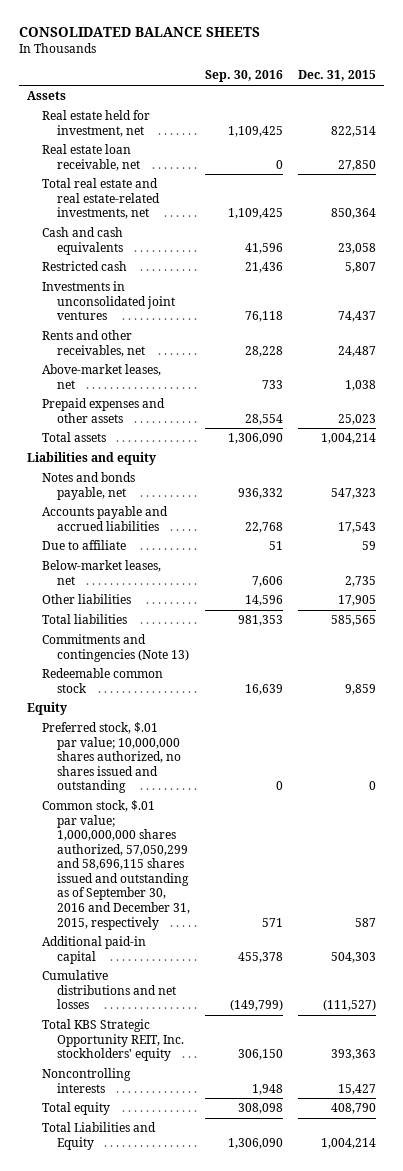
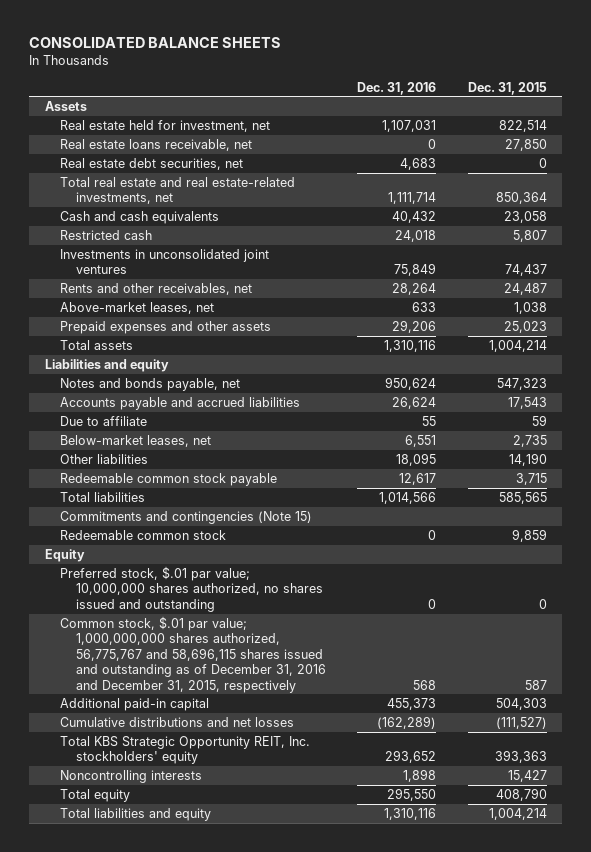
- | Sep. 30, 2016 | Dec. 31, 2015
+ | Dec. 31, 2016 | Dec. 31, 2015
- Real estate loan receivable, net | 0 | 27,850
+ Real estate loans receivable, net | 0 | 27,850
+ Real estate debt securities, net | 4,683 | 0
- Other liabilities | 14,596 | 17,905
+ Other liabilities | 18,095 | 14,190
+ Redeemable common stock payable | 12,617 | 3,715
- Commitments and contingencies (Note 13)
+ Commitments and contingencies (Note 15)
- Common stock, $.01 par value; 1,000,000,000 shares authorized, 57,050,299 and 58,696,115 shares issued and outstanding as of September 30, 2016 and December 31, 2015, respectively | 571 | 587
+ Common stock, $.01 par value; 1,000,000,000 shares authorized, 56,775,767 and 58,696,115 shares issued and outstanding as of December 31, 2016 and December 31, 2015, respectively | 568 | 587
- Total Liabilities and Equity | 1,306,090 | 1,004,214
+ Total liabilities and equity | 1,310,116 | 1,004,214

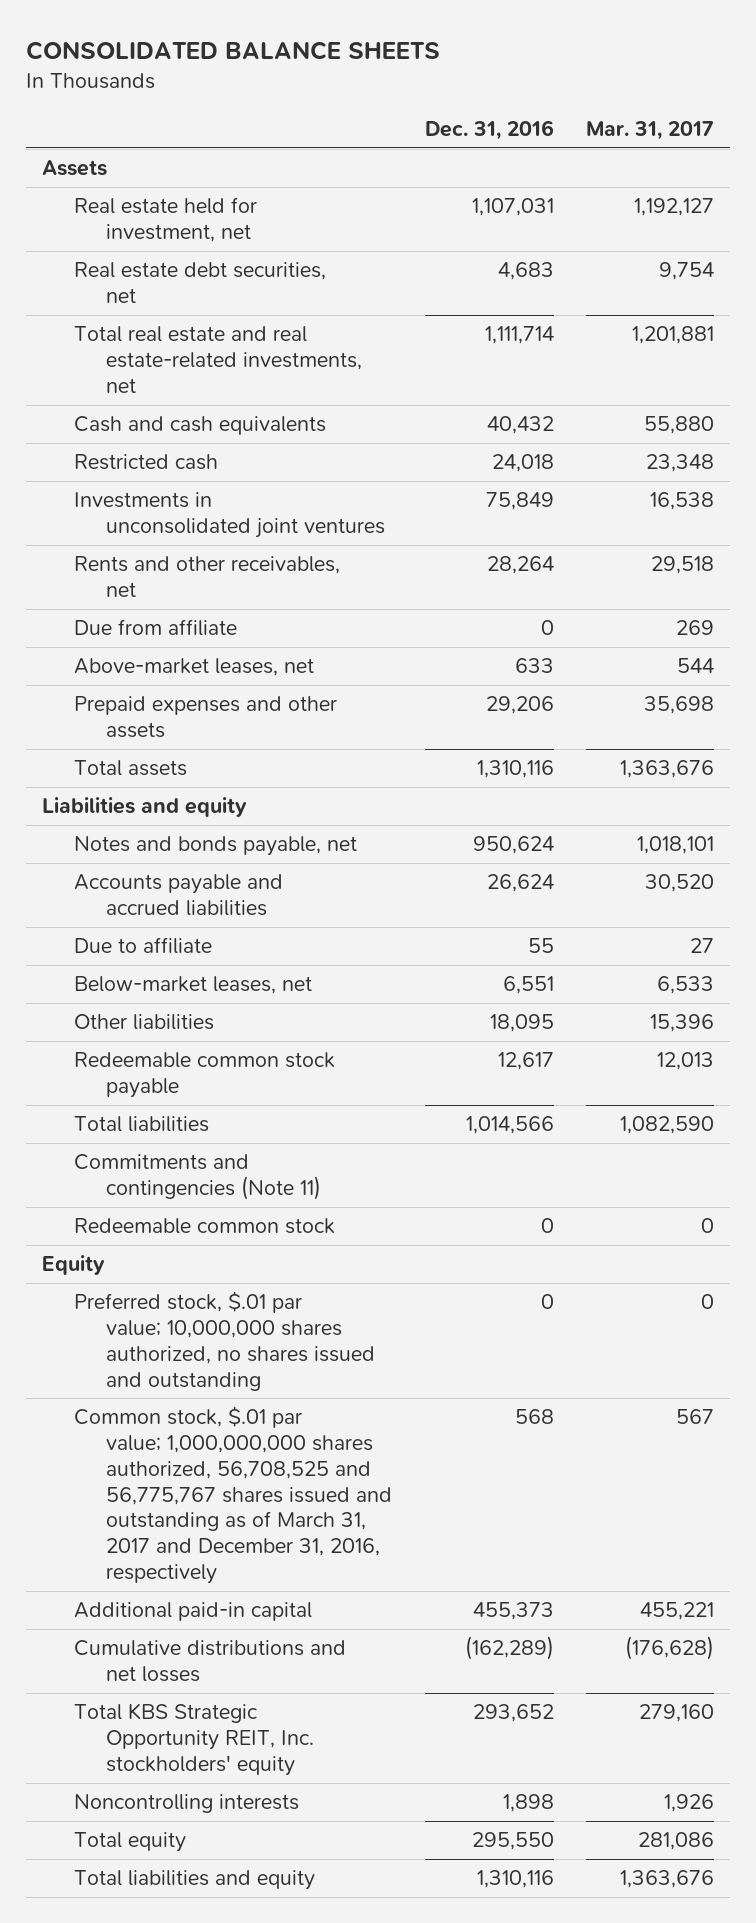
- | Dec. 31, 2016 | Dec. 31, 2015
+ | Dec. 31, 2016 | Mar. 31, 2017
- Real estate loans receivable, net | 0 | 27,850
+ Due from affiliate | 0 | 269
- Commitments and contingencies (Note 15)
+ Commitments and contingencies (Note 11)
- Common stock, $.01 par value; 1,000,000,000 shares authorized, 56,775,767 and 58,696,115 shares issued and outstanding as of December 31, 2016 and December 31, 2015, respectively | 568 | 587
+ Common stock, $.01 par value; 1,000,000,000 shares authorized, 56,708,525 and 56,775,767 shares issued and outstanding as of March 31, 2017 and December 31, 2016, respectively | 568 | 567

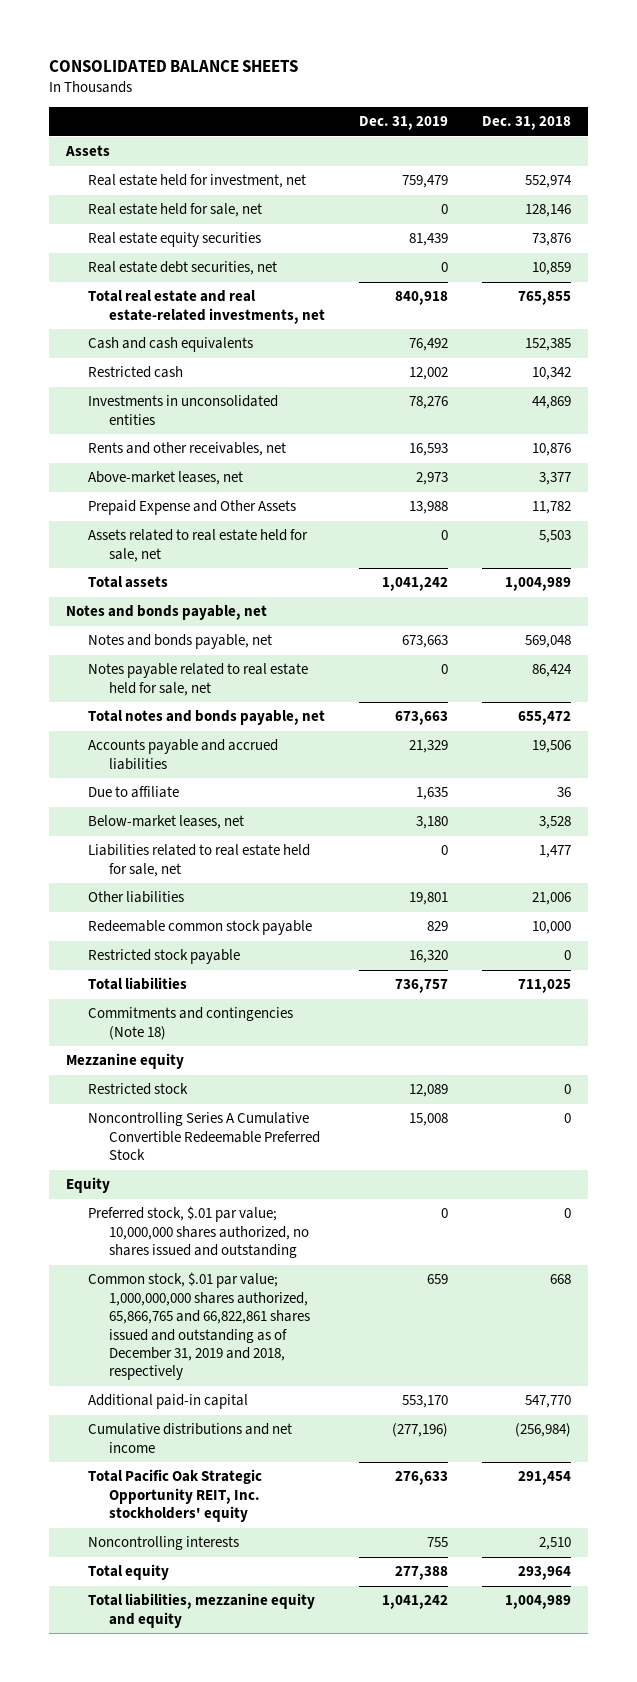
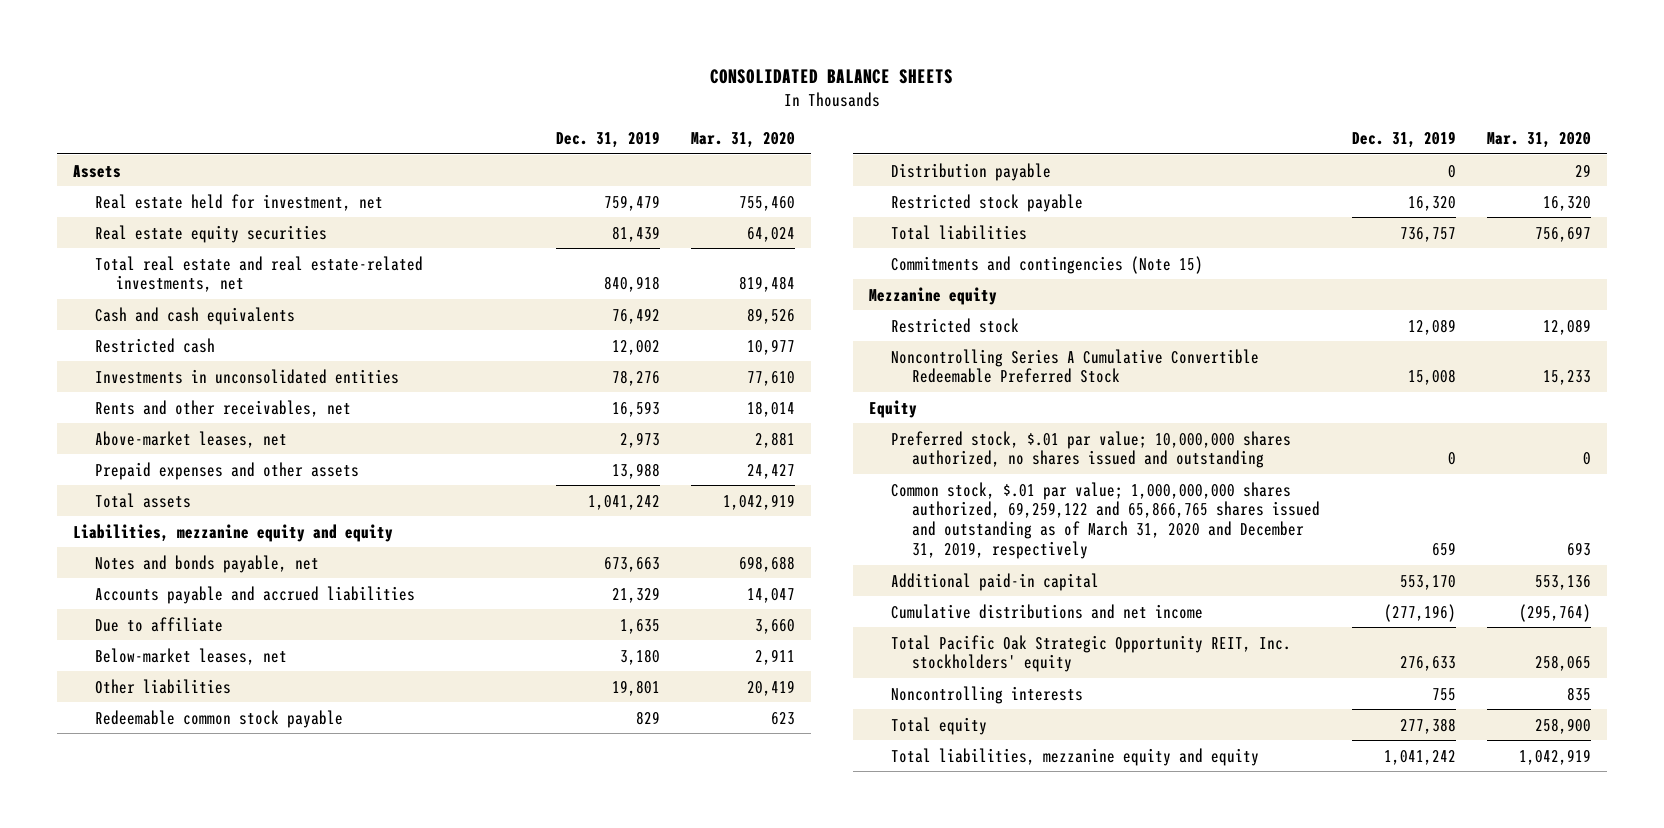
- | Dec. 31, 2019 | Dec. 31, 2018
+ | Dec. 31, 2019 | Mar. 31, 2020
- Real estate held for sale, net | 0 | 128,146
- Real estate debt securities, net | 0 | 10,859
- Prepaid Expense and Other Assets | 13,988 | 11,782
- Assets related to real estate held for sale, net | 0 | 5,503
+ Prepaid expenses and other assets | 13,988 | 24,427
- Notes and bonds payable, net
+ Liabilities, mezzanine equity and equity
- Notes payable related to real estate held for sale, net | 0 | 86,424
- Total notes and bonds payable, net | 673,663 | 655,472
- Liabilities related to real estate held for sale, net | 0 | 1,477
+ Distribution payable | 0 | 29
- Commitments and contingencies (Note 18)
+ Commitments and contingencies (Note 15)
- Common stock, $.01 par value; 1,000,000,000 shares authorized, 65,866,765 and 66,822,861 shares issued and outstanding as of December 31, 2019 and 2018, respectively | 659 | 668
+ Common stock, $.01 par value; 1,000,000,000 shares authorized, 69,259,122 and 65,866,765 shares issued and outstanding as of March 31, 2020 and December 31, 2019, respectively | 659 | 693

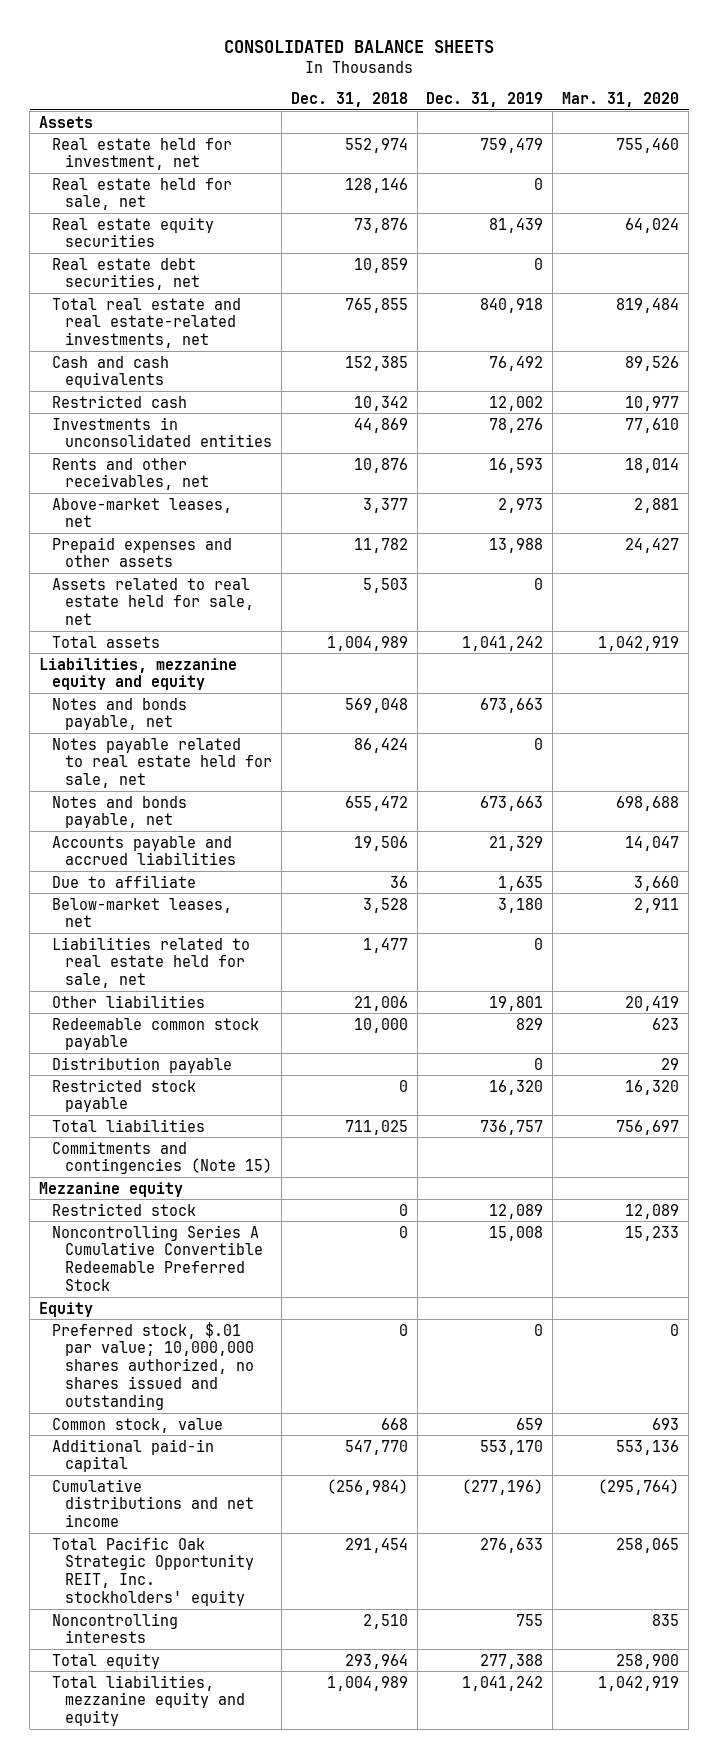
- | Dec. 31, 2019 | Mar. 31, 2020
+ | Dec. 31, 2018 | Dec. 31, 2019 | Mar. 31, 2020
+ Real estate held for sale, net | 128,146 | 0 |
+ Real estate debt securities, net | 10,859 | 0 |
+ Assets related to real estate held for sale, net | 5,503 | 0 |
+ Notes and bonds payable, net | 569,048 | 673,663 |
+ Notes payable related to real estate held for sale, net | 86,424 | 0 |
+ Liabilities related to real estate held for sale, net | 1,477 | 0 |
- Common stock, $.01 par value; 1,000,000,000 shares authorized, 69,259,122 and 65,866,765 shares issued and outstanding as of March 31, 2020 and December 31, 2019, respectively | 659 | 693
+ Common stock, value | 668 | 659 | 693

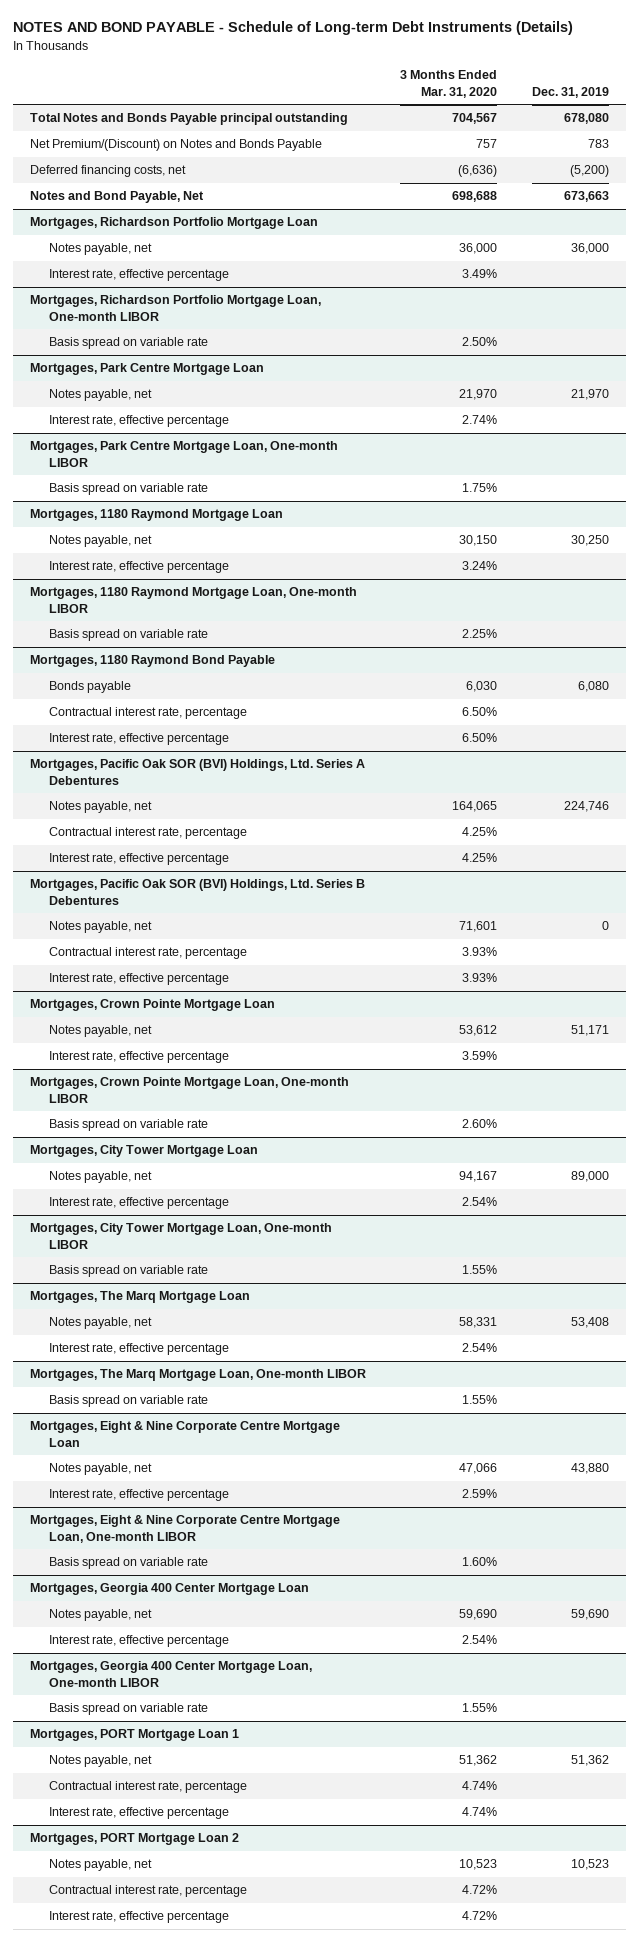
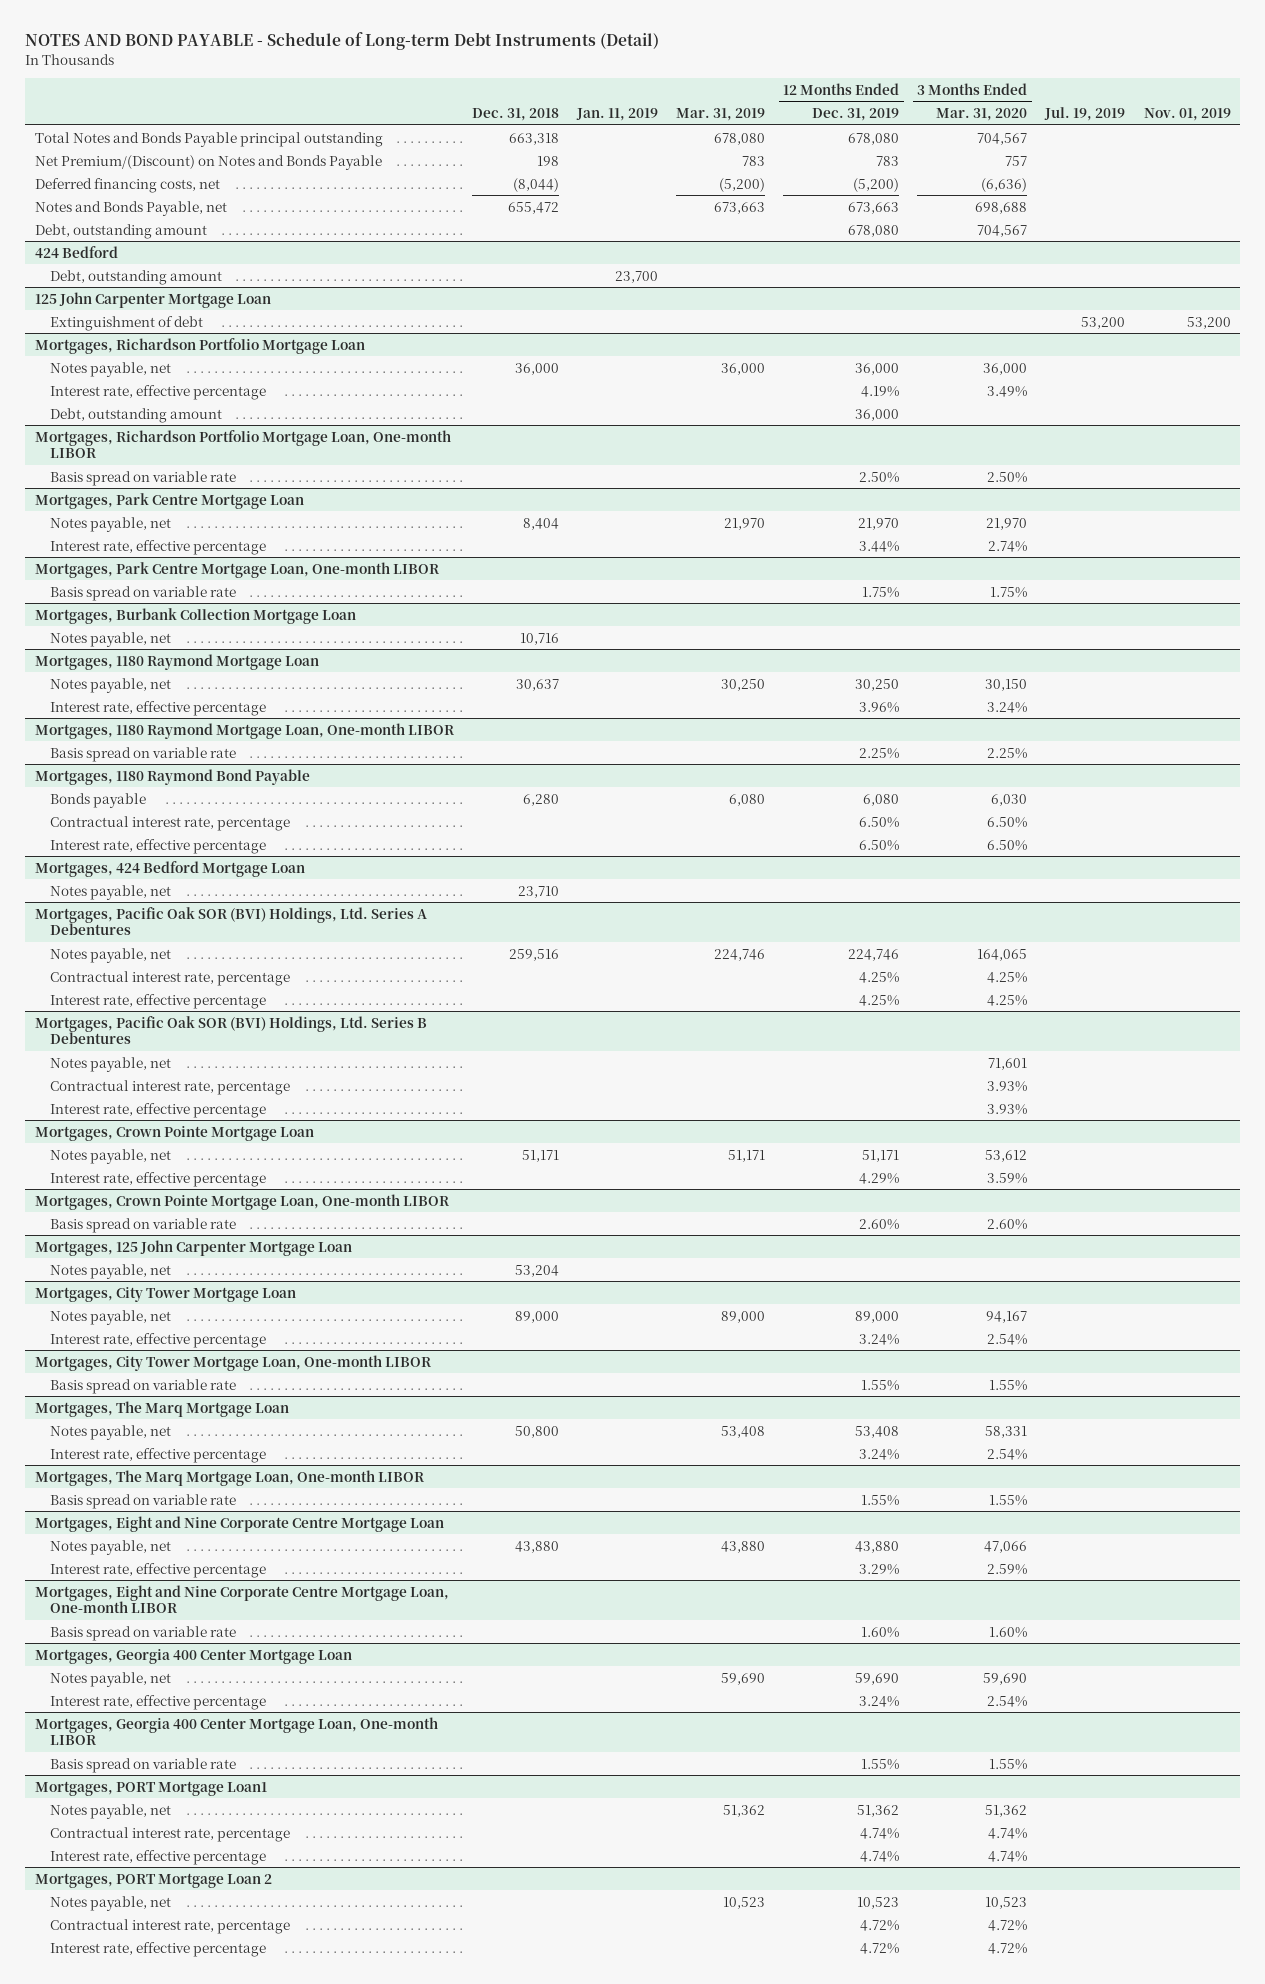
- NOTES AND BOND PAYABLE - Schedule of Long-term Debt Instruments (Details)
+ NOTES AND BOND PAYABLE - Schedule of Long-term Debt Instruments (Detail)
- | 3 Months Ended Mar. 31, 2020 | Dec. 31, 2019
+ | Dec. 31, 2018 | Jan. 11, 2019 | Mar. 31, 2019 | 12 Months Ended Dec. 31, 2019 | 3 Months Ended Mar. 31, 2020 | Jul. 19, 2019 | Nov. 01, 2019
- Notes and Bond Payable, Net | 698,688 | 673,663
+ Notes and Bonds Payable, net | 655,472 | | 673,663 | 673,663 | 698,688 | |
+ Debt, outstanding amount | | | | 678,080 | 704,567 | |
+ 424 Bedford
+ Debt, outstanding amount | | 23,700 | | | | |
+ 125 John Carpenter Mortgage Loan
+ Extinguishment of debt | | | | | | 53,200 | 53,200
@ Mortgages, Richardson Portfolio Mortgage Loan
+ Debt, outstanding amount | | | | 36,000 | | |
+ Mortgages, Burbank Collection Mortgage Loan
+ Notes payable, net | 10,716 | | | | | |
+ Mortgages, 424 Bedford Mortgage Loan
+ Notes payable, net | 23,710 | | | | | |
+ Mortgages, 125 John Carpenter Mortgage Loan
+ Notes payable, net | 53,204 | | | | | |
- Mortgages, Eight & Nine Corporate Centre Mortgage Loan
+ Mortgages, Eight and Nine Corporate Centre Mortgage Loan
- Mortgages, Eight & Nine Corporate Centre Mortgage Loan, One-month LIBOR
+ Mortgages, Eight and Nine Corporate Centre Mortgage Loan, One-month LIBOR
- Mortgages, PORT Mortgage Loan 1
+ Mortgages, PORT Mortgage Loan1

